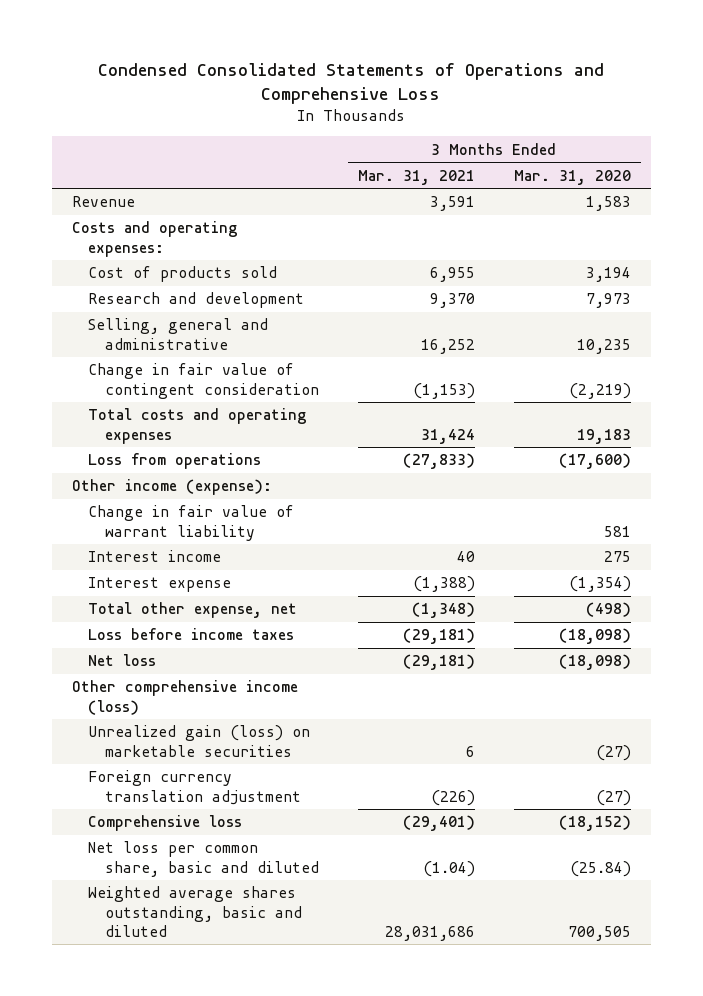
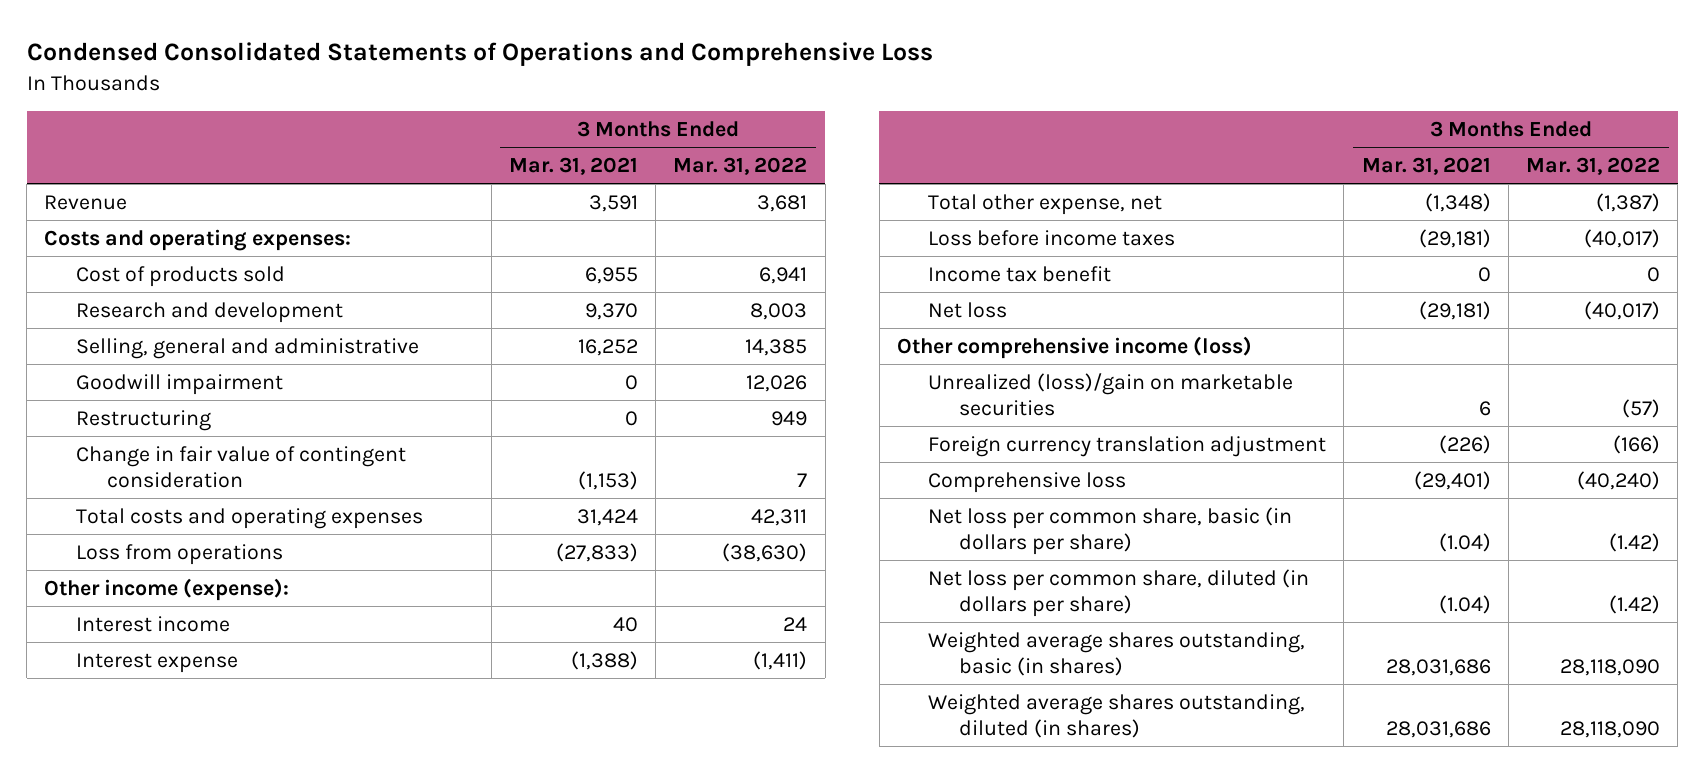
- | 3 Months Ended Mar. 31, 2021 | 3 Months Ended Mar. 31, 2020
+ | 3 Months Ended Mar. 31, 2021 | 3 Months Ended Mar. 31, 2022
+ Goodwill impairment | 0 | 12,026
+ Restructuring | 0 | 949
- Change in fair value of warrant liability | | 581
+ Income tax benefit | 0 | 0
- Unrealized gain (loss) on marketable securities | 6 | (27)
+ Unrealized (loss)/gain on marketable securities | 6 | (57)
- Net loss per common share, basic and diluted | (1.04) | (25.84)
- Weighted average shares outstanding, basic and diluted | 28,031,686 | 700,505
+ Net loss per common share, basic (in dollars per share) | (1.04) | (1.42)
+ Net loss per common share, diluted (in dollars per share) | (1.04) | (1.42)
+ Weighted average shares outstanding, basic (in shares) | 28,031,686 | 28,118,090
+ Weighted average shares outstanding, diluted (in shares) | 28,031,686 | 28,118,090

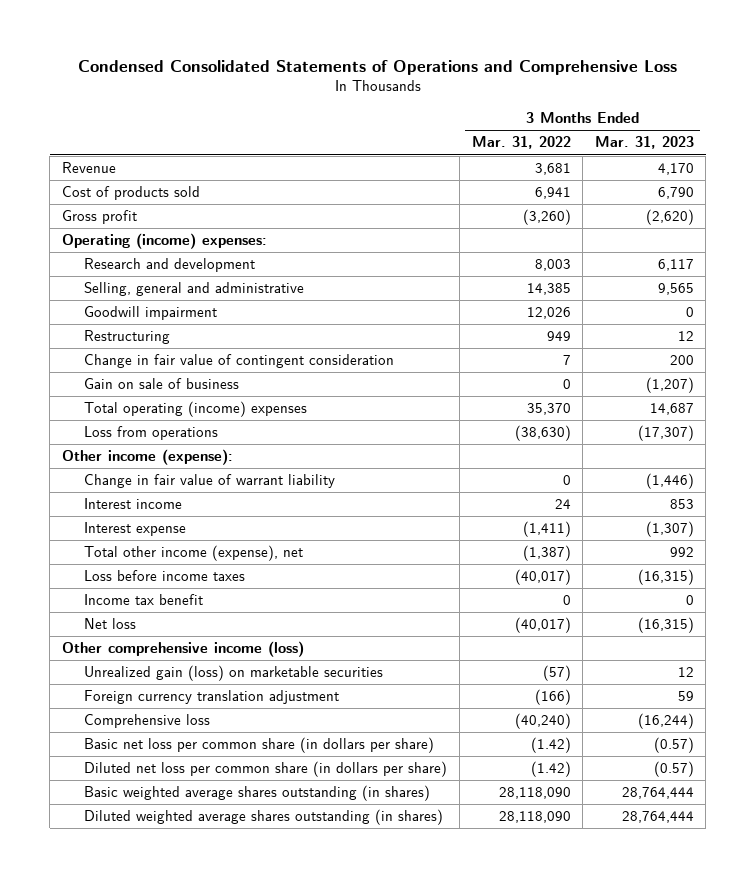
- | 3 Months Ended Mar. 31, 2021 | 3 Months Ended Mar. 31, 2022
+ | 3 Months Ended Mar. 31, 2022 | 3 Months Ended Mar. 31, 2023
- Costs and operating expenses:
+ Gross profit | (3,260) | (2,620)
+ Operating (income) expenses:
- Total costs and operating expenses | 31,424 | 42,311
+ Gain on sale of business | 0 | (1,207)
+ Total operating (income) expenses | 35,370 | 14,687
+ Change in fair value of warrant liability | 0 | (1,446)
- Total other expense, net | (1,348) | (1,387)
+ Total other income (expense), net | (1,387) | 992
- Unrealized (loss)/gain on marketable securities | 6 | (57)
+ Unrealized gain (loss) on marketable securities | (57) | 12
- Net loss per common share, basic (in dollars per share) | (1.04) | (1.42)
- Net loss per common share, diluted (in dollars per share) | (1.04) | (1.42)
- Weighted average shares outstanding, basic (in shares) | 28,031,686 | 28,118,090
- Weighted average shares outstanding, diluted (in shares) | 28,031,686 | 28,118,090
+ Basic net loss per common share (in dollars per share) | (1.42) | (0.57)
+ Diluted net loss per common share (in dollars per share) | (1.42) | (0.57)
+ Basic weighted average shares outstanding (in shares) | 28,118,090 | 28,764,444
+ Diluted weighted average shares outstanding (in shares) | 28,118,090 | 28,764,444

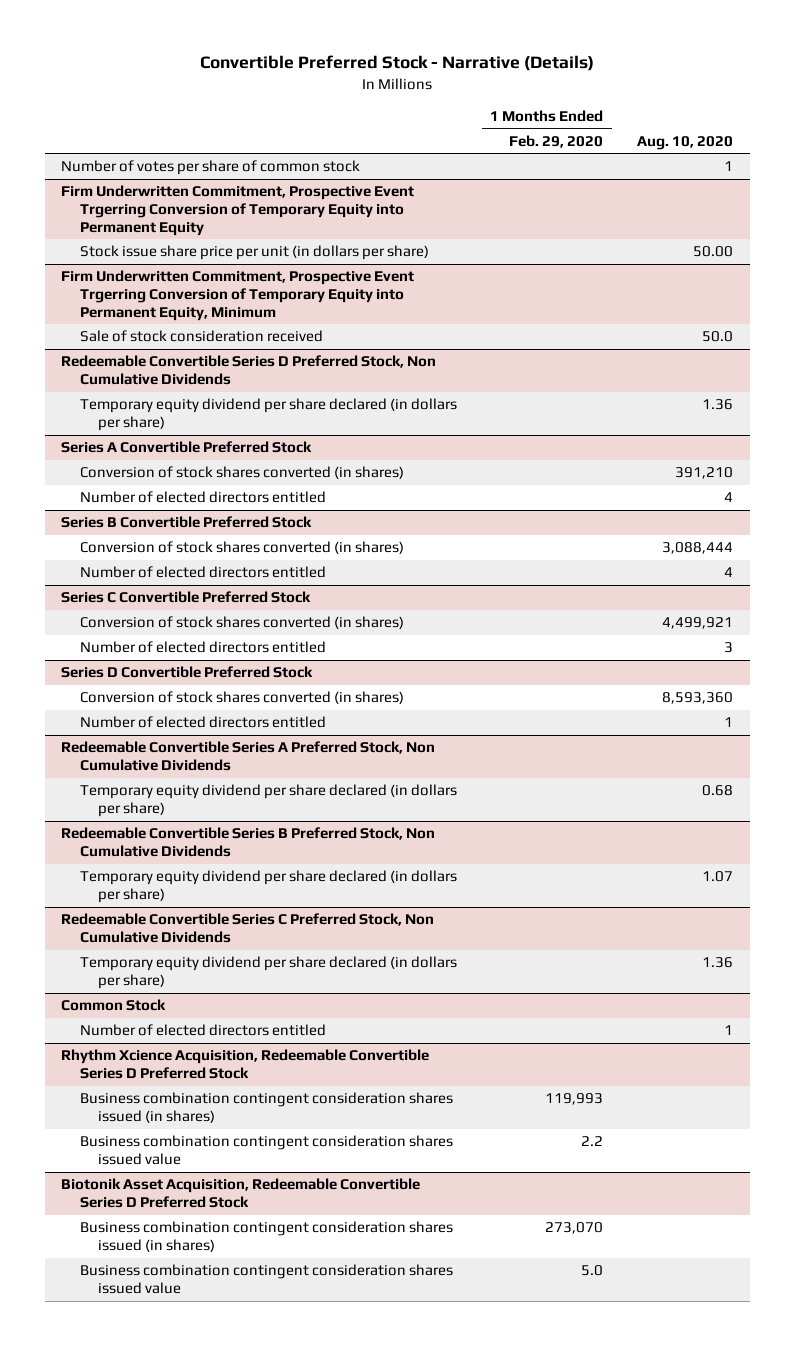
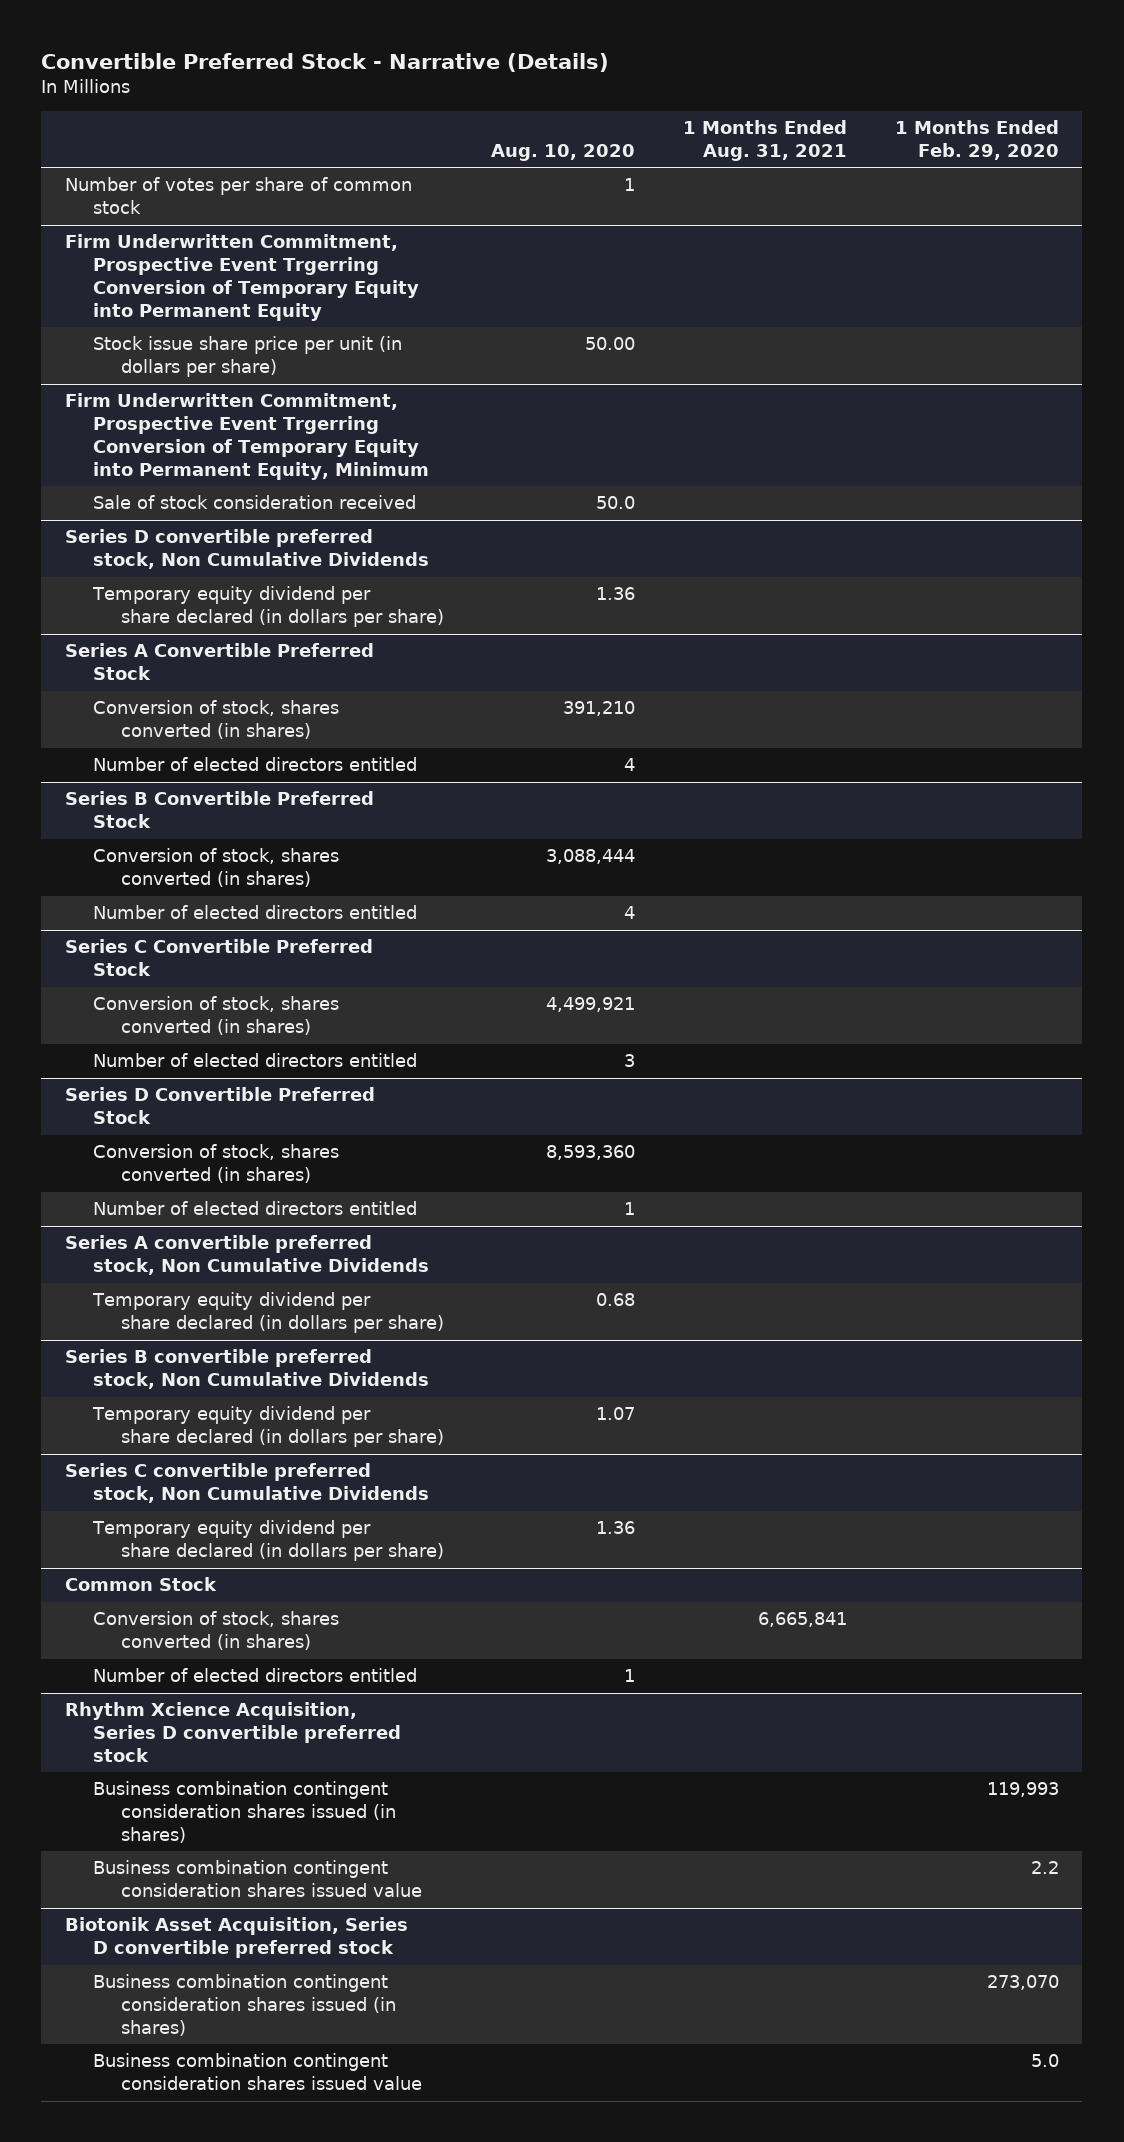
- | 1 Months Ended Feb. 29, 2020 | Aug. 10, 2020
+ | Aug. 10, 2020 | 1 Months Ended Aug. 31, 2021 | 1 Months Ended Feb. 29, 2020
- Redeemable Convertible Series D Preferred Stock, Non Cumulative Dividends
+ Series D convertible preferred stock, Non Cumulative Dividends
@ Series A Convertible Preferred Stock
- Conversion of stock shares converted (in shares) | | 391,210
+ Conversion of stock, shares converted (in shares) | 391,210 | |
@ Series B Convertible Preferred Stock
- Conversion of stock shares converted (in shares) | | 3,088,444
+ Conversion of stock, shares converted (in shares) | 3,088,444 | |
@ Series C Convertible Preferred Stock
- Conversion of stock shares converted (in shares) | | 4,499,921
+ Conversion of stock, shares converted (in shares) | 4,499,921 | |
@ Series D Convertible Preferred Stock
- Conversion of stock shares converted (in shares) | | 8,593,360
+ Conversion of stock, shares converted (in shares) | 8,593,360 | |
- Redeemable Convertible Series A Preferred Stock, Non Cumulative Dividends
+ Series A convertible preferred stock, Non Cumulative Dividends
- Redeemable Convertible Series B Preferred Stock, Non Cumulative Dividends
+ Series B convertible preferred stock, Non Cumulative Dividends
- Redeemable Convertible Series C Preferred Stock, Non Cumulative Dividends
+ Series C convertible preferred stock, Non Cumulative Dividends
@ Common Stock
+ Conversion of stock, shares converted (in shares) | | 6,665,841 |
- Rhythm Xcience Acquisition, Redeemable Convertible Series D Preferred Stock
+ Rhythm Xcience Acquisition, Series D convertible preferred stock
- Biotonik Asset Acquisition, Redeemable Convertible Series D Preferred Stock
+ Biotonik Asset Acquisition, Series D convertible preferred stock

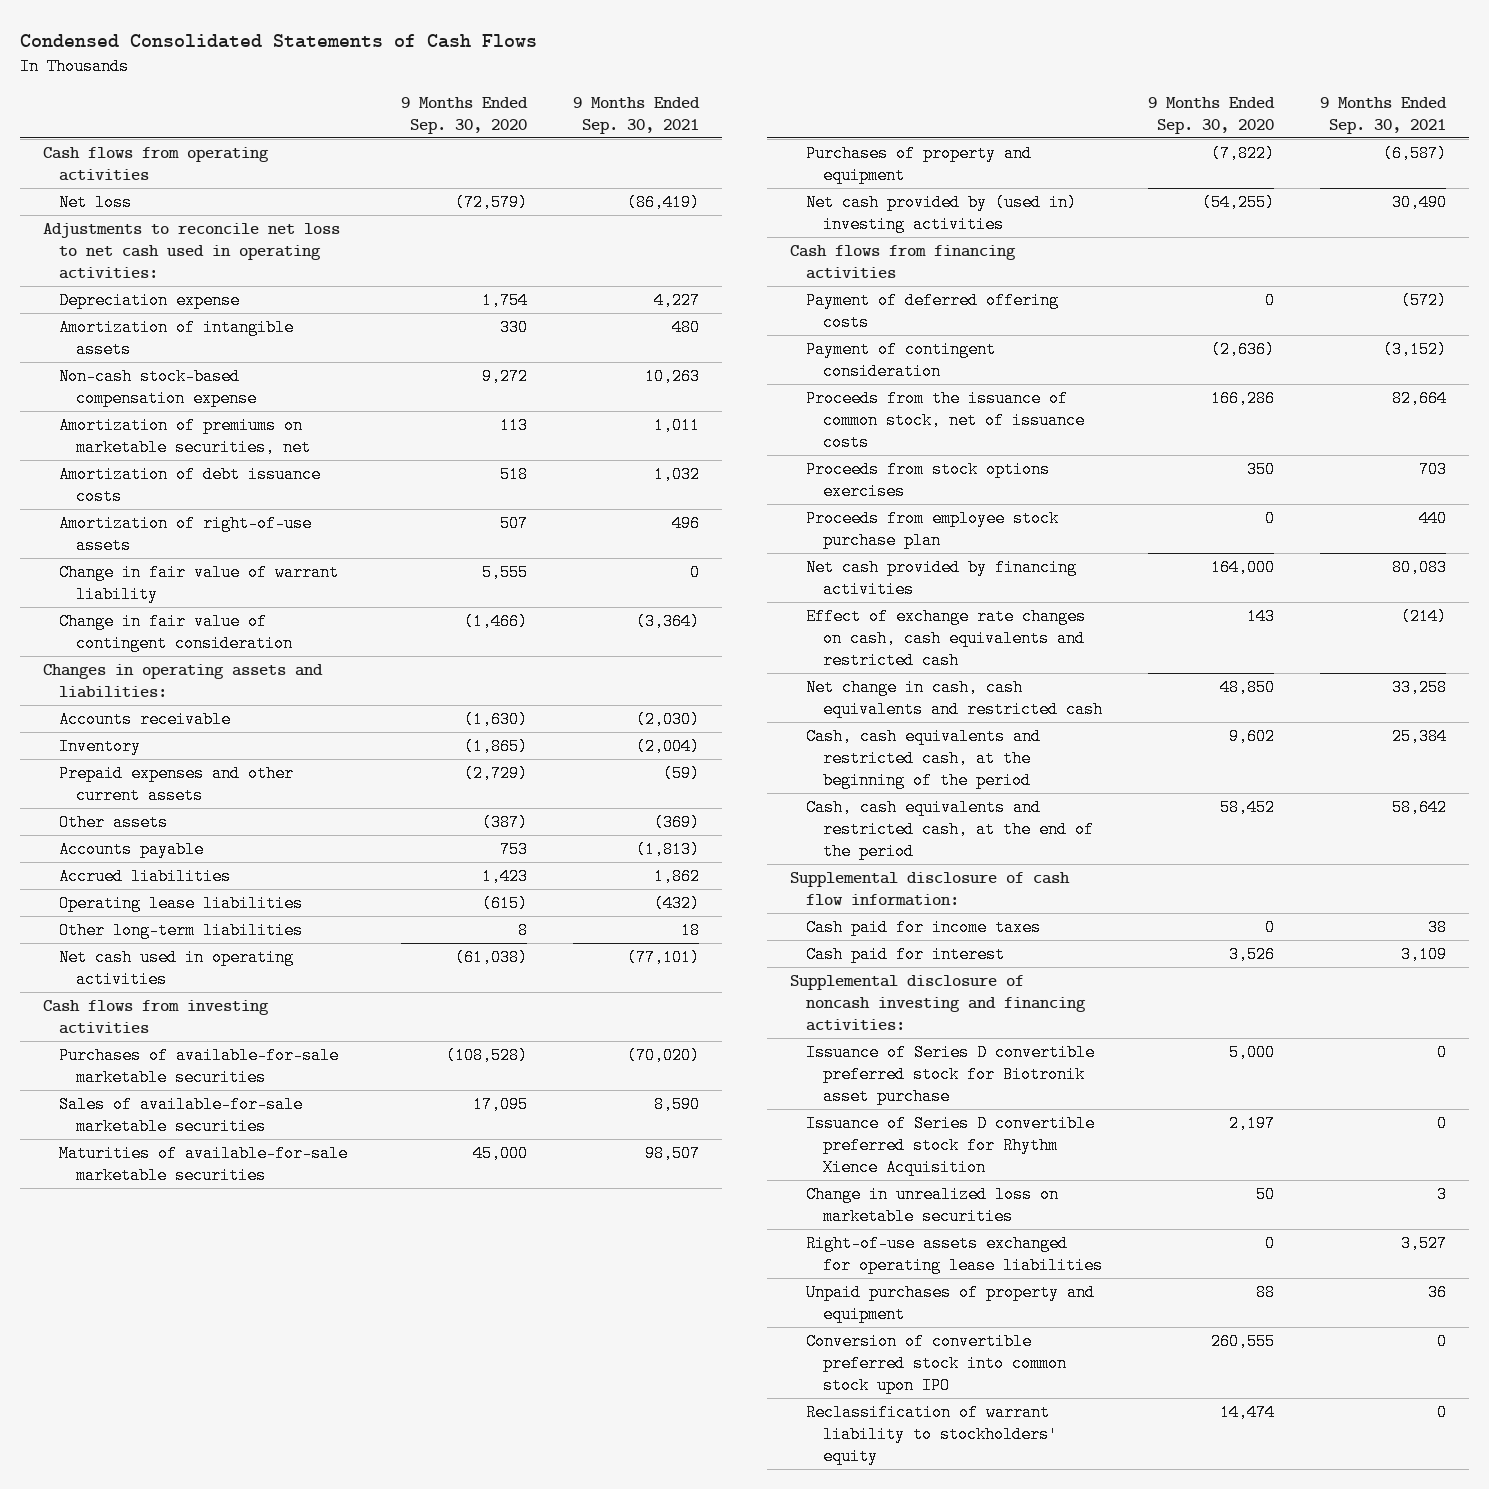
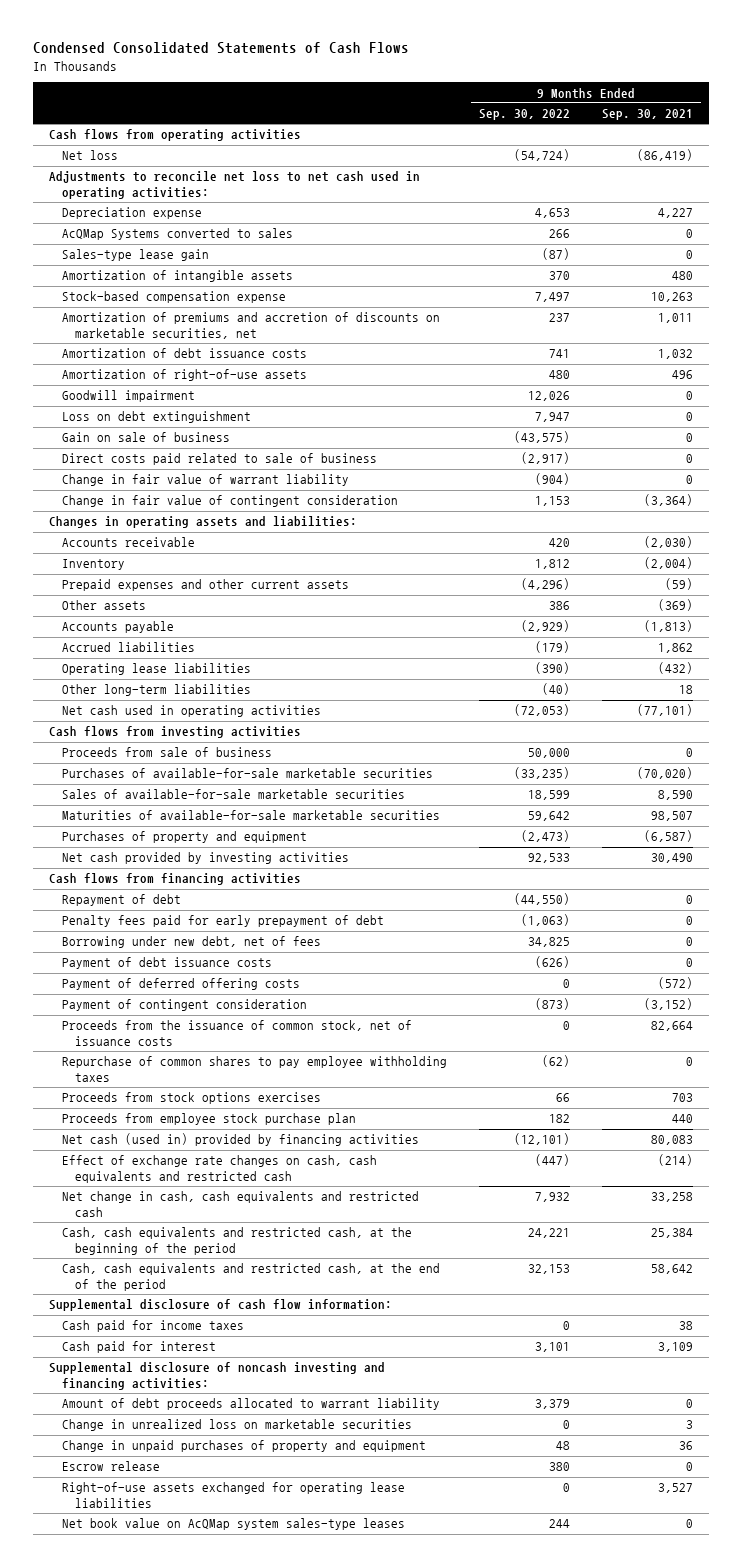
- | 9 Months Ended Sep. 30, 2020 | 9 Months Ended Sep. 30, 2021
+ | 9 Months Ended Sep. 30, 2022 | 9 Months Ended Sep. 30, 2021
+ AcQMap Systems converted to sales | 266 | 0
+ Sales-type lease gain | (87) | 0
- Non-cash stock-based compensation expense | 9,272 | 10,263
- Amortization of premiums on marketable securities, net | 113 | 1,011
+ Stock-based compensation expense | 7,497 | 10,263
+ Amortization of premiums and accretion of discounts on marketable securities, net | 237 | 1,011
+ Goodwill impairment | 12,026 | 0
+ Loss on debt extinguishment | 7,947 | 0
+ Gain on sale of business | (43,575) | 0
+ Direct costs paid related to sale of business | (2,917) | 0
+ Proceeds from sale of business | 50,000 | 0
- Net cash provided by (used in) investing activities | (54,255) | 30,490
+ Net cash provided by investing activities | 92,533 | 30,490
+ Repayment of debt | (44,550) | 0
+ Penalty fees paid for early prepayment of debt | (1,063) | 0
+ Borrowing under new debt, net of fees | 34,825 | 0
+ Payment of debt issuance costs | (626) | 0
+ Repurchase of common shares to pay employee withholding taxes | (62) | 0
- Net cash provided by financing activities | 164,000 | 80,083
+ Net cash (used in) provided by financing activities | (12,101) | 80,083
- Issuance of Series D convertible preferred stock for Biotronik asset purchase | 5,000 | 0
- Issuance of Series D convertible preferred stock for Rhythm Xience Acquisition | 2,197 | 0
+ Amount of debt proceeds allocated to warrant liability | 3,379 | 0
+ Change in unpaid purchases of property and equipment | 48 | 36
+ Escrow release | 380 | 0
- Unpaid purchases of property and equipment | 88 | 36
- Conversion of convertible preferred stock into common stock upon IPO | 260,555 | 0
- Reclassification of warrant liability to stockholders' equity | 14,474 | 0
+ Net book value on AcQMap system sales-type leases | 244 | 0

